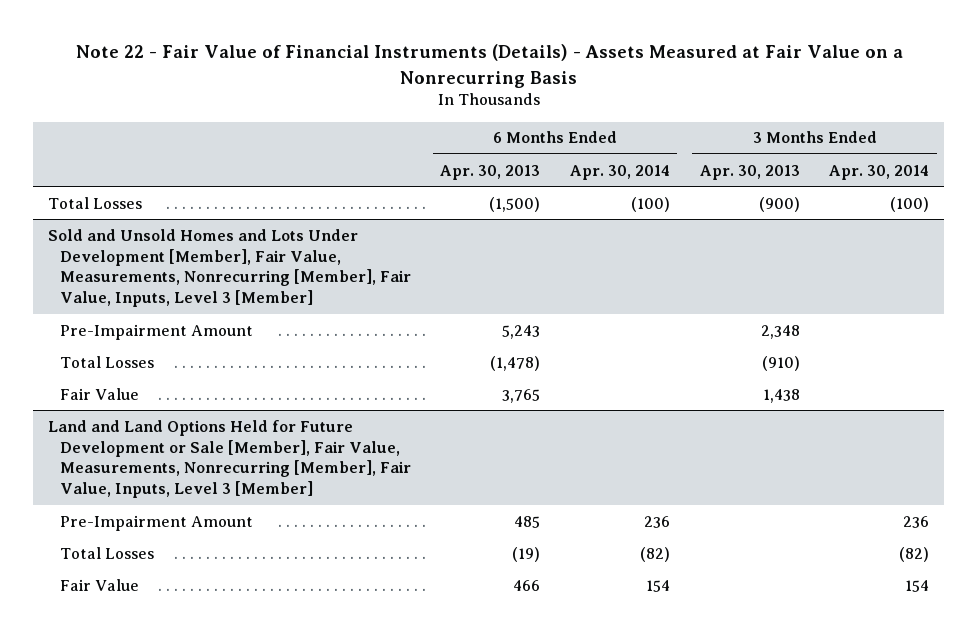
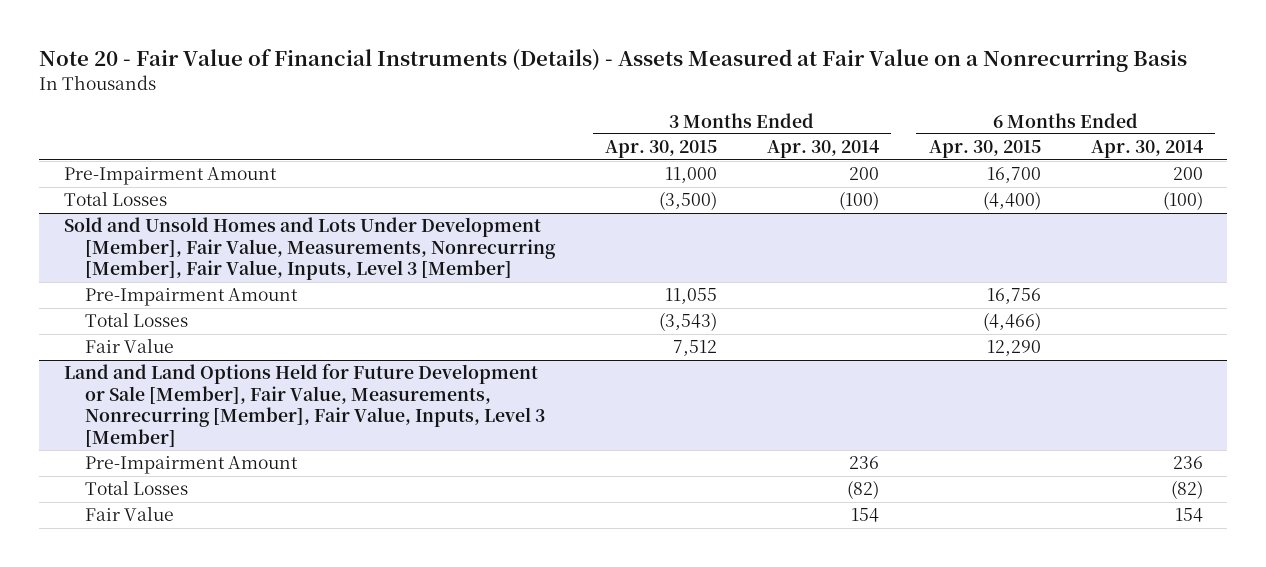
- Note 22 - Fair Value of Financial Instruments (Details) - Assets Measured at Fair Value on a Nonrecurring Basis
+ Note 20 - Fair Value of Financial Instruments (Details) - Assets Measured at Fair Value on a Nonrecurring Basis
- | 6 Months Ended Apr. 30, 2013 | 6 Months Ended Apr. 30, 2014 | 3 Months Ended Apr. 30, 2013 | 3 Months Ended Apr. 30, 2014
+ | 3 Months Ended Apr. 30, 2015 | 3 Months Ended Apr. 30, 2014 | 6 Months Ended Apr. 30, 2015 | 6 Months Ended Apr. 30, 2014
+ Pre-Impairment Amount | 11,000 | 200 | 16,700 | 200

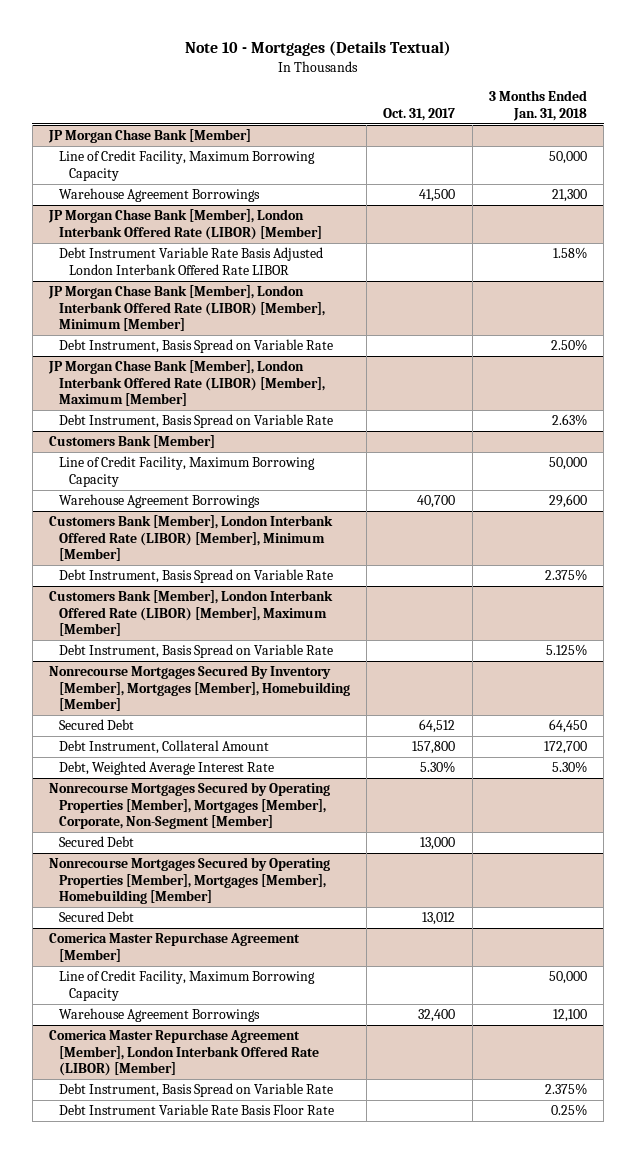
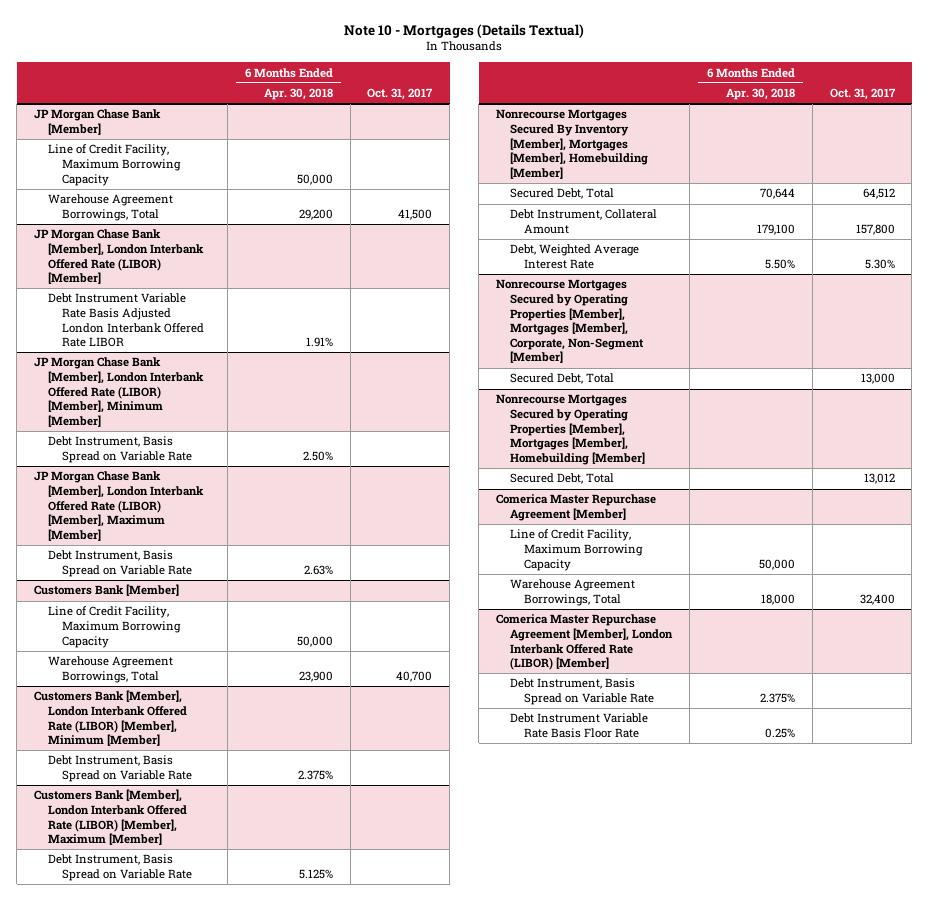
- | Oct. 31, 2017 | 3 Months Ended Jan. 31, 2018
+ | 6 Months Ended Apr. 30, 2018 | Oct. 31, 2017
@ JP Morgan Chase Bank [Member]
- Warehouse Agreement Borrowings | 41,500 | 21,300
+ Warehouse Agreement Borrowings, Total | 29,200 | 41,500
@ Customers Bank [Member]
- Warehouse Agreement Borrowings | 40,700 | 29,600
+ Warehouse Agreement Borrowings, Total | 23,900 | 40,700
@ Nonrecourse Mortgages Secured By Inventory [Member], Mortgages [Member], Homebuilding [Member]
- Secured Debt | 64,512 | 64,450
+ Secured Debt, Total | 70,644 | 64,512
@ Nonrecourse Mortgages Secured by Operating Properties [Member], Mortgages [Member], Corporate, Non-Segment [Member]
- Secured Debt | 13,000 |
+ Secured Debt, Total | | 13,000
@ Nonrecourse Mortgages Secured by Operating Properties [Member], Mortgages [Member], Homebuilding [Member]
- Secured Debt | 13,012 |
+ Secured Debt, Total | | 13,012
@ Comerica Master Repurchase Agreement [Member]
- Warehouse Agreement Borrowings | 32,400 | 12,100
+ Warehouse Agreement Borrowings, Total | 18,000 | 32,400

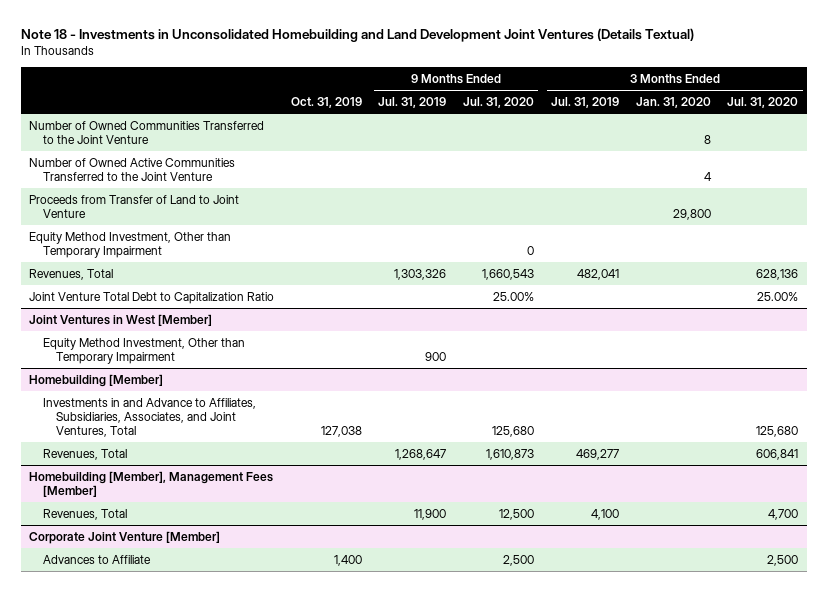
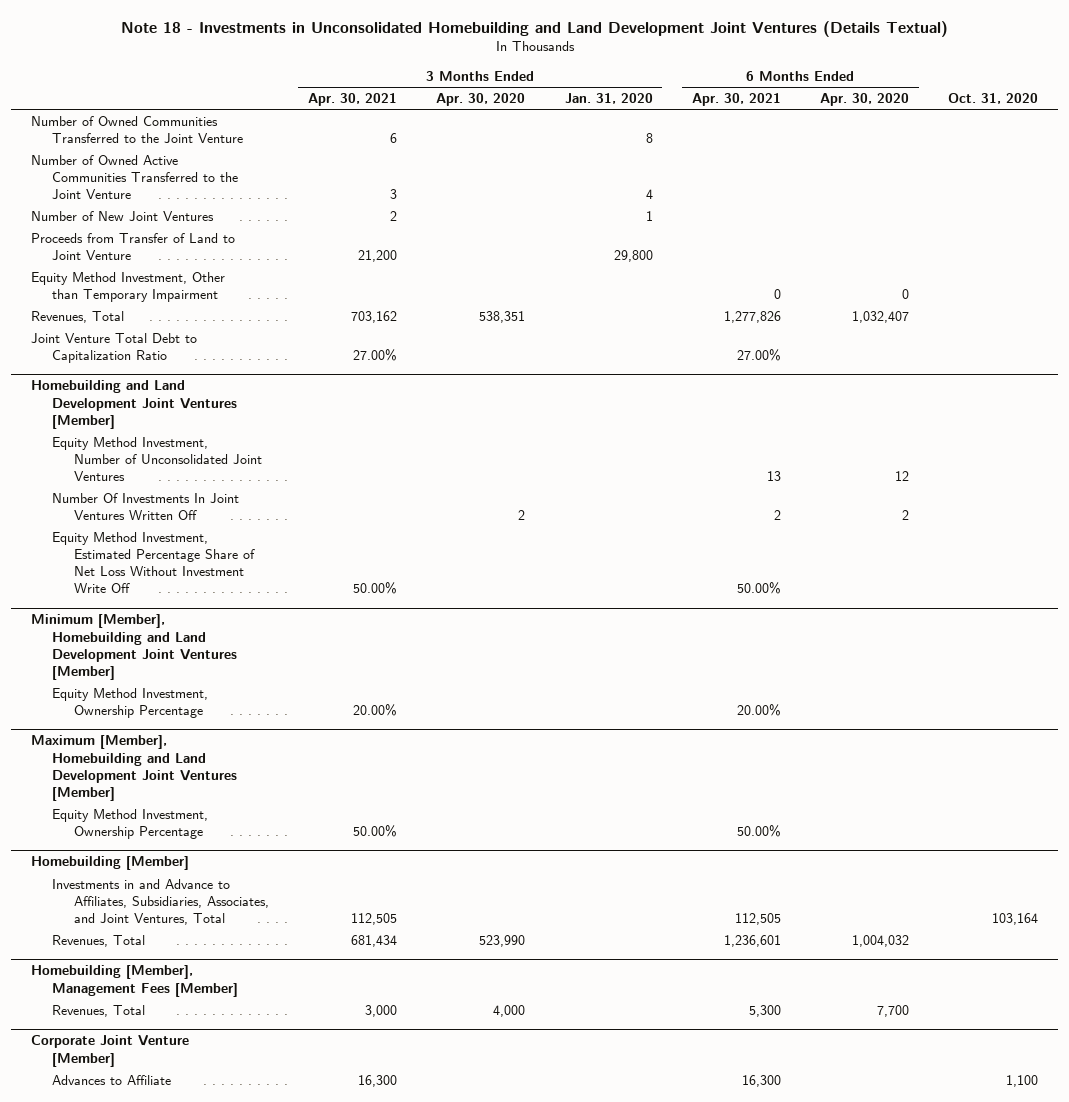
- | Oct. 31, 2019 | 9 Months Ended Jul. 31, 2019 | 9 Months Ended Jul. 31, 2020 | 3 Months Ended Jul. 31, 2019 | 3 Months Ended Jan. 31, 2020 | 3 Months Ended Jul. 31, 2020
+ | 3 Months Ended Apr. 30, 2021 | 3 Months Ended Apr. 30, 2020 | 3 Months Ended Jan. 31, 2020 | 6 Months Ended Apr. 30, 2021 | 6 Months Ended Apr. 30, 2020 | Oct. 31, 2020
+ Number of New Joint Ventures | 2 | | 1 | | |
- Joint Ventures in West [Member]
- Equity Method Investment, Other than Temporary Impairment | | 900 | | | |
+ Homebuilding and Land Development Joint Ventures [Member]
+ Equity Method Investment, Number of Unconsolidated Joint Ventures | | | | 13 | 12 |
+ Number Of Investments In Joint Ventures Written Off | | 2 | | 2 | 2 |
+ Equity Method Investment, Estimated Percentage Share of Net Loss Without Investment Write Off | 50.00% | | | 50.00% | |
+ Minimum [Member], Homebuilding and Land Development Joint Ventures [Member]
+ Equity Method Investment, Ownership Percentage | 20.00% | | | 20.00% | |
+ Maximum [Member], Homebuilding and Land Development Joint Ventures [Member]
+ Equity Method Investment, Ownership Percentage | 50.00% | | | 50.00% | |

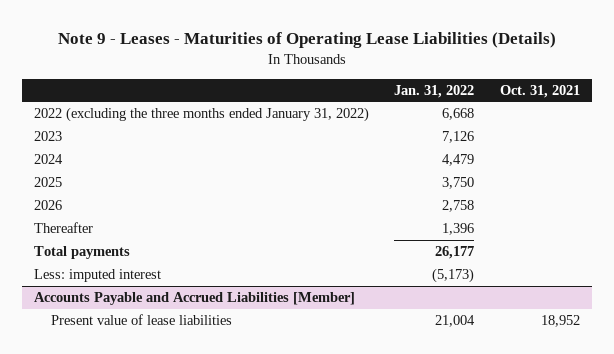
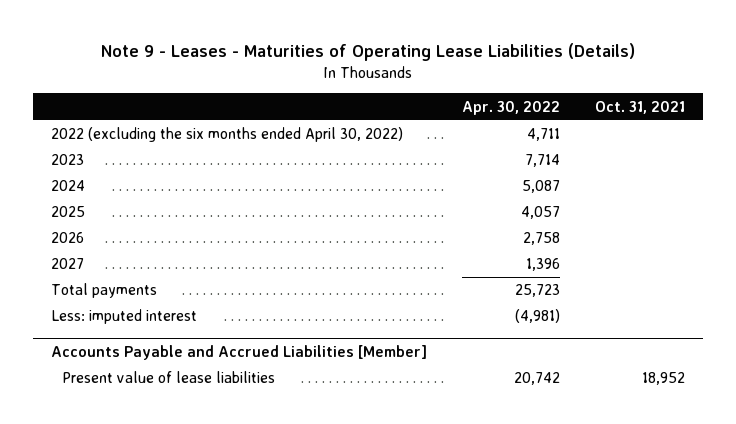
- | Jan. 31, 2022 | Oct. 31, 2021
+ | Apr. 30, 2022 | Oct. 31, 2021
- 2022 (excluding the three months ended January 31, 2022) | 6,668 |
+ 2022 (excluding the six months ended April 30, 2022) | 4,711 |
- Thereafter | 1,396 |
+ 2027 | 1,396 |

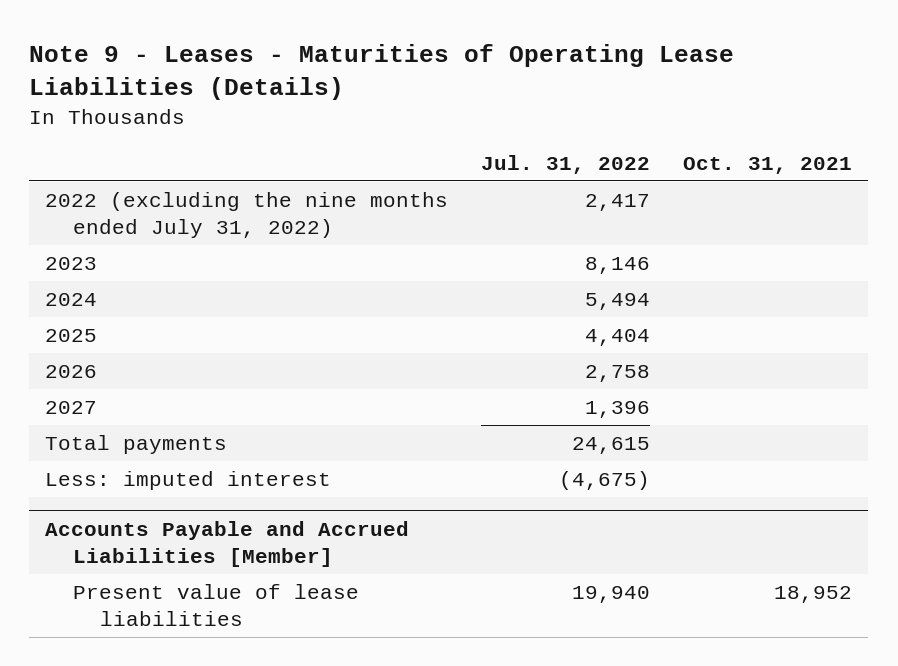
- | Apr. 30, 2022 | Oct. 31, 2021
+ | Jul. 31, 2022 | Oct. 31, 2021
- 2022 (excluding the six months ended April 30, 2022) | 4,711 |
+ 2022 (excluding the nine months ended July 31, 2022) | 2,417 |

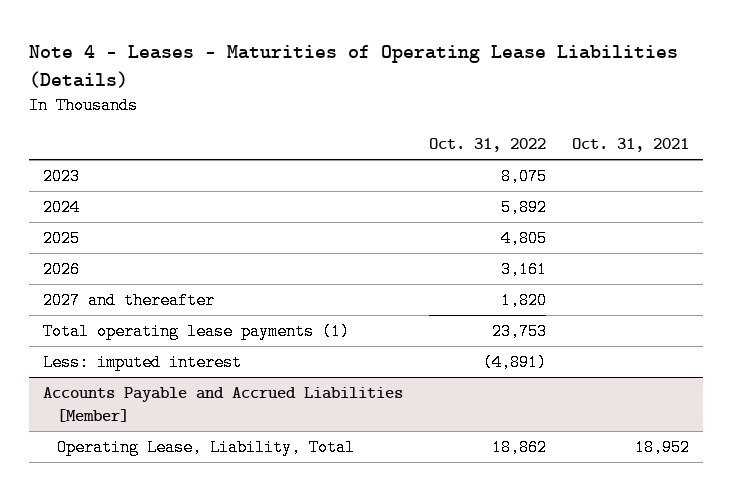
- Note 9 - Leases - Maturities of Operating Lease Liabilities (Details)
+ Note 4 - Leases - Maturities of Operating Lease Liabilities (Details)
- | Jul. 31, 2022 | Oct. 31, 2021
+ | Oct. 31, 2022 | Oct. 31, 2021
- 2022 (excluding the nine months ended July 31, 2022) | 2,417 |
- 2027 | 1,396 |
- Total payments | 24,615 |
+ 2027 and thereafter | 1,820 |
+ Total operating lease payments (1) | 23,753 |
@ Accounts Payable and Accrued Liabilities [Member]
- Present value of lease liabilities | 19,940 | 18,952
+ Operating Lease, Liability, Total | 18,862 | 18,952

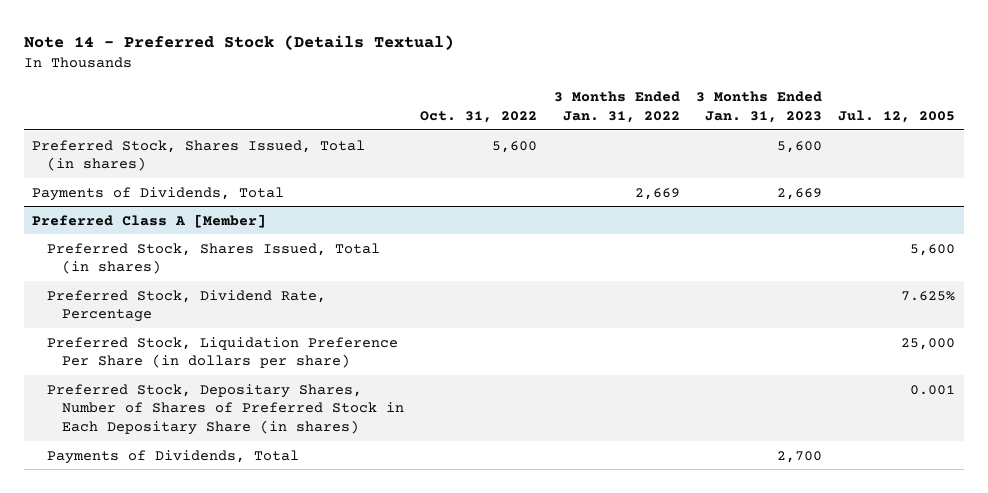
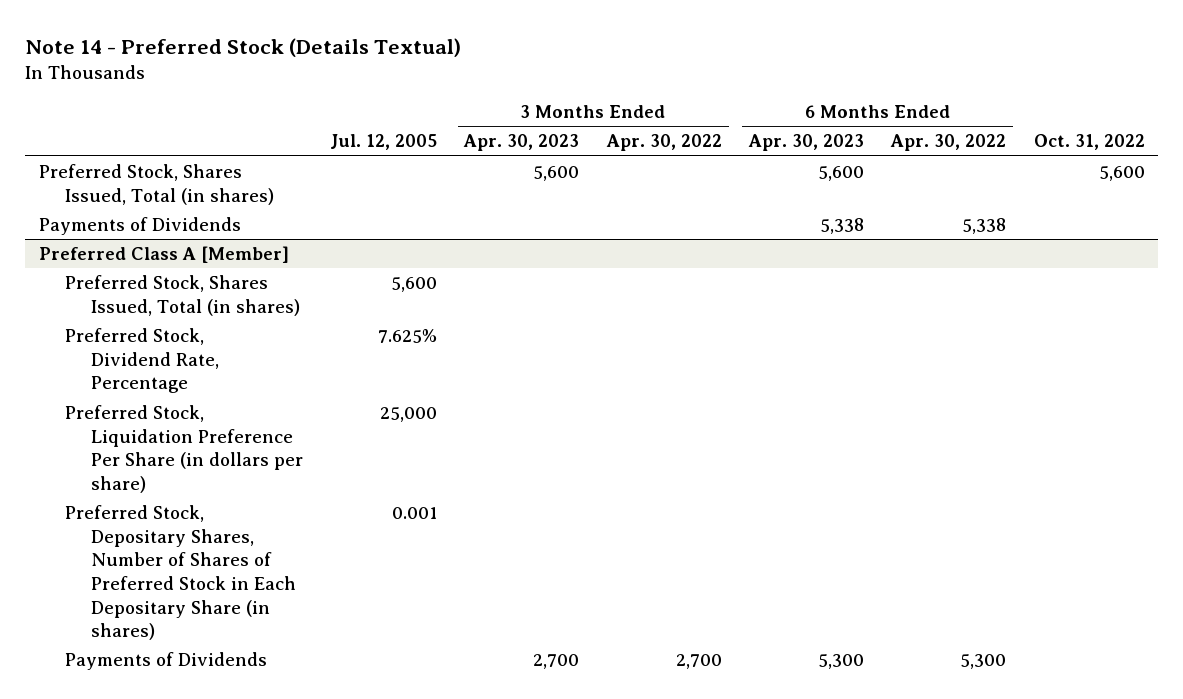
- | Oct. 31, 2022 | 3 Months Ended Jan. 31, 2022 | 3 Months Ended Jan. 31, 2023 | Jul. 12, 2005
+ | Jul. 12, 2005 | 3 Months Ended Apr. 30, 2023 | 3 Months Ended Apr. 30, 2022 | 6 Months Ended Apr. 30, 2023 | 6 Months Ended Apr. 30, 2022 | Oct. 31, 2022
- Payments of Dividends, Total | | 2,669 | 2,669 |
+ Payments of Dividends | | | | 5,338 | 5,338 |
@ Preferred Class A [Member]
- Payments of Dividends, Total | | | 2,700 |
+ Payments of Dividends | | 2,700 | 2,700 | 5,300 | 5,300 |

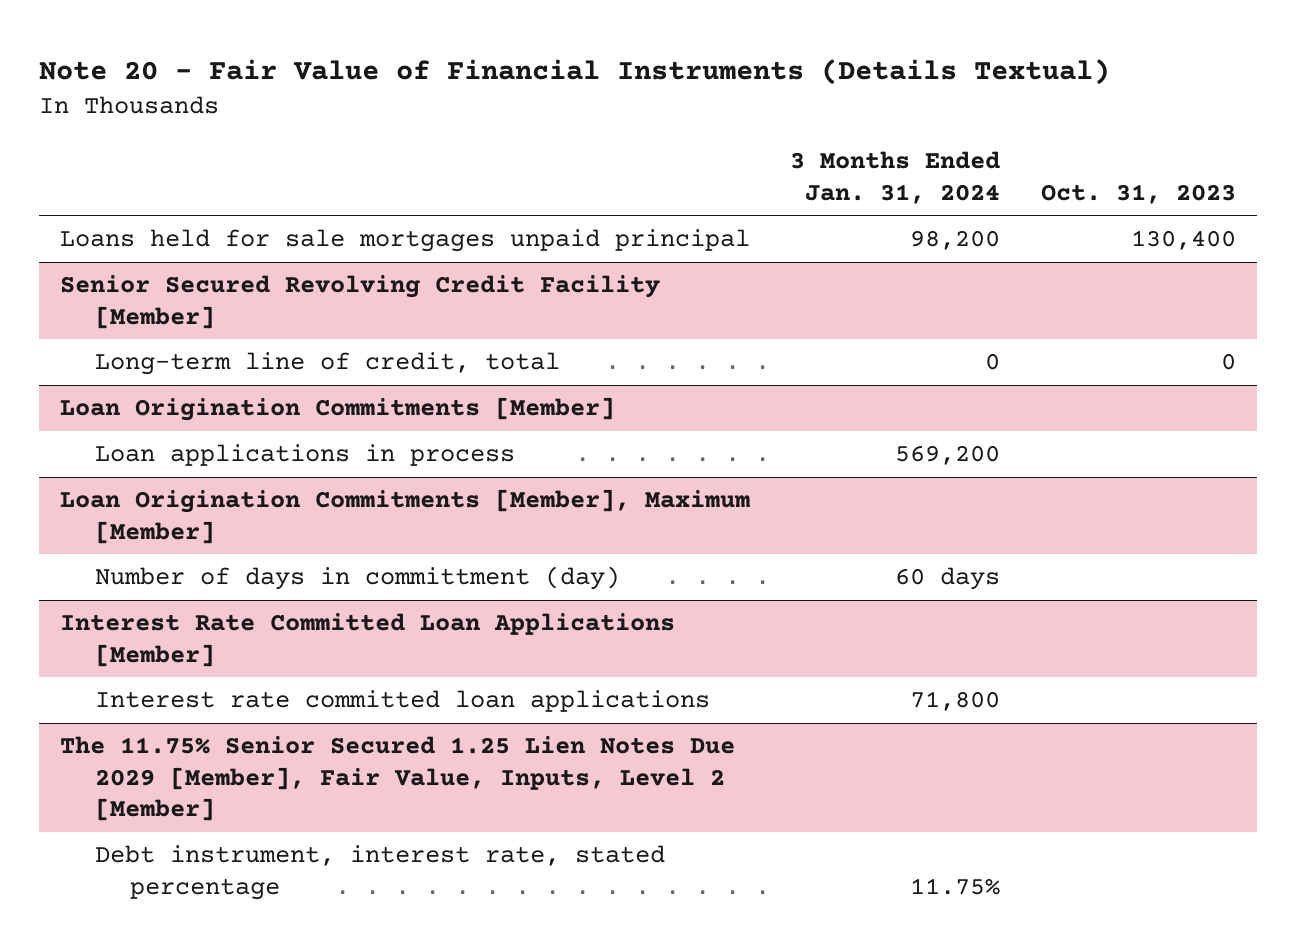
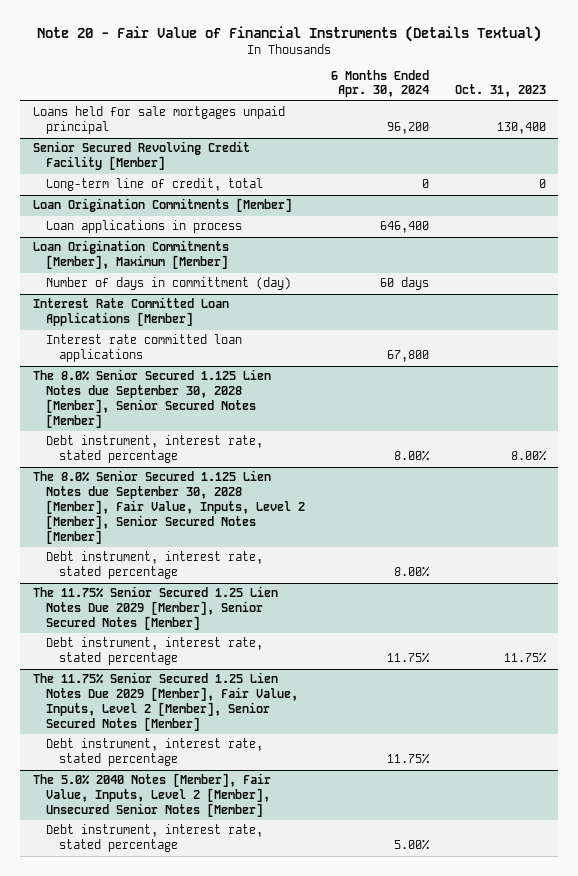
- | 3 Months Ended Jan. 31, 2024 | Oct. 31, 2023
+ | 6 Months Ended Apr. 30, 2024 | Oct. 31, 2023
- The 11.75% Senior Secured 1.25 Lien Notes Due 2029 [Member], Fair Value, Inputs, Level 2 [Member]
+ The 8.0% Senior Secured 1.125 Lien Notes due September 30, 2028 [Member], Senior Secured Notes [Member]
+ Debt instrument, interest rate, stated percentage | 8.00% | 8.00%
+ The 8.0% Senior Secured 1.125 Lien Notes due September 30, 2028 [Member], Fair Value, Inputs, Level 2 [Member], Senior Secured Notes [Member]
+ Debt instrument, interest rate, stated percentage | 8.00% |
+ The 11.75% Senior Secured 1.25 Lien Notes Due 2029 [Member], Senior Secured Notes [Member]
+ Debt instrument, interest rate, stated percentage | 11.75% | 11.75%
+ The 11.75% Senior Secured 1.25 Lien Notes Due 2029 [Member], Fair Value, Inputs, Level 2 [Member], Senior Secured Notes [Member]
+ The 5.0% 2040 Notes [Member], Fair Value, Inputs, Level 2 [Member], Unsecured Senior Notes [Member]
+ Debt instrument, interest rate, stated percentage | 5.00% |

